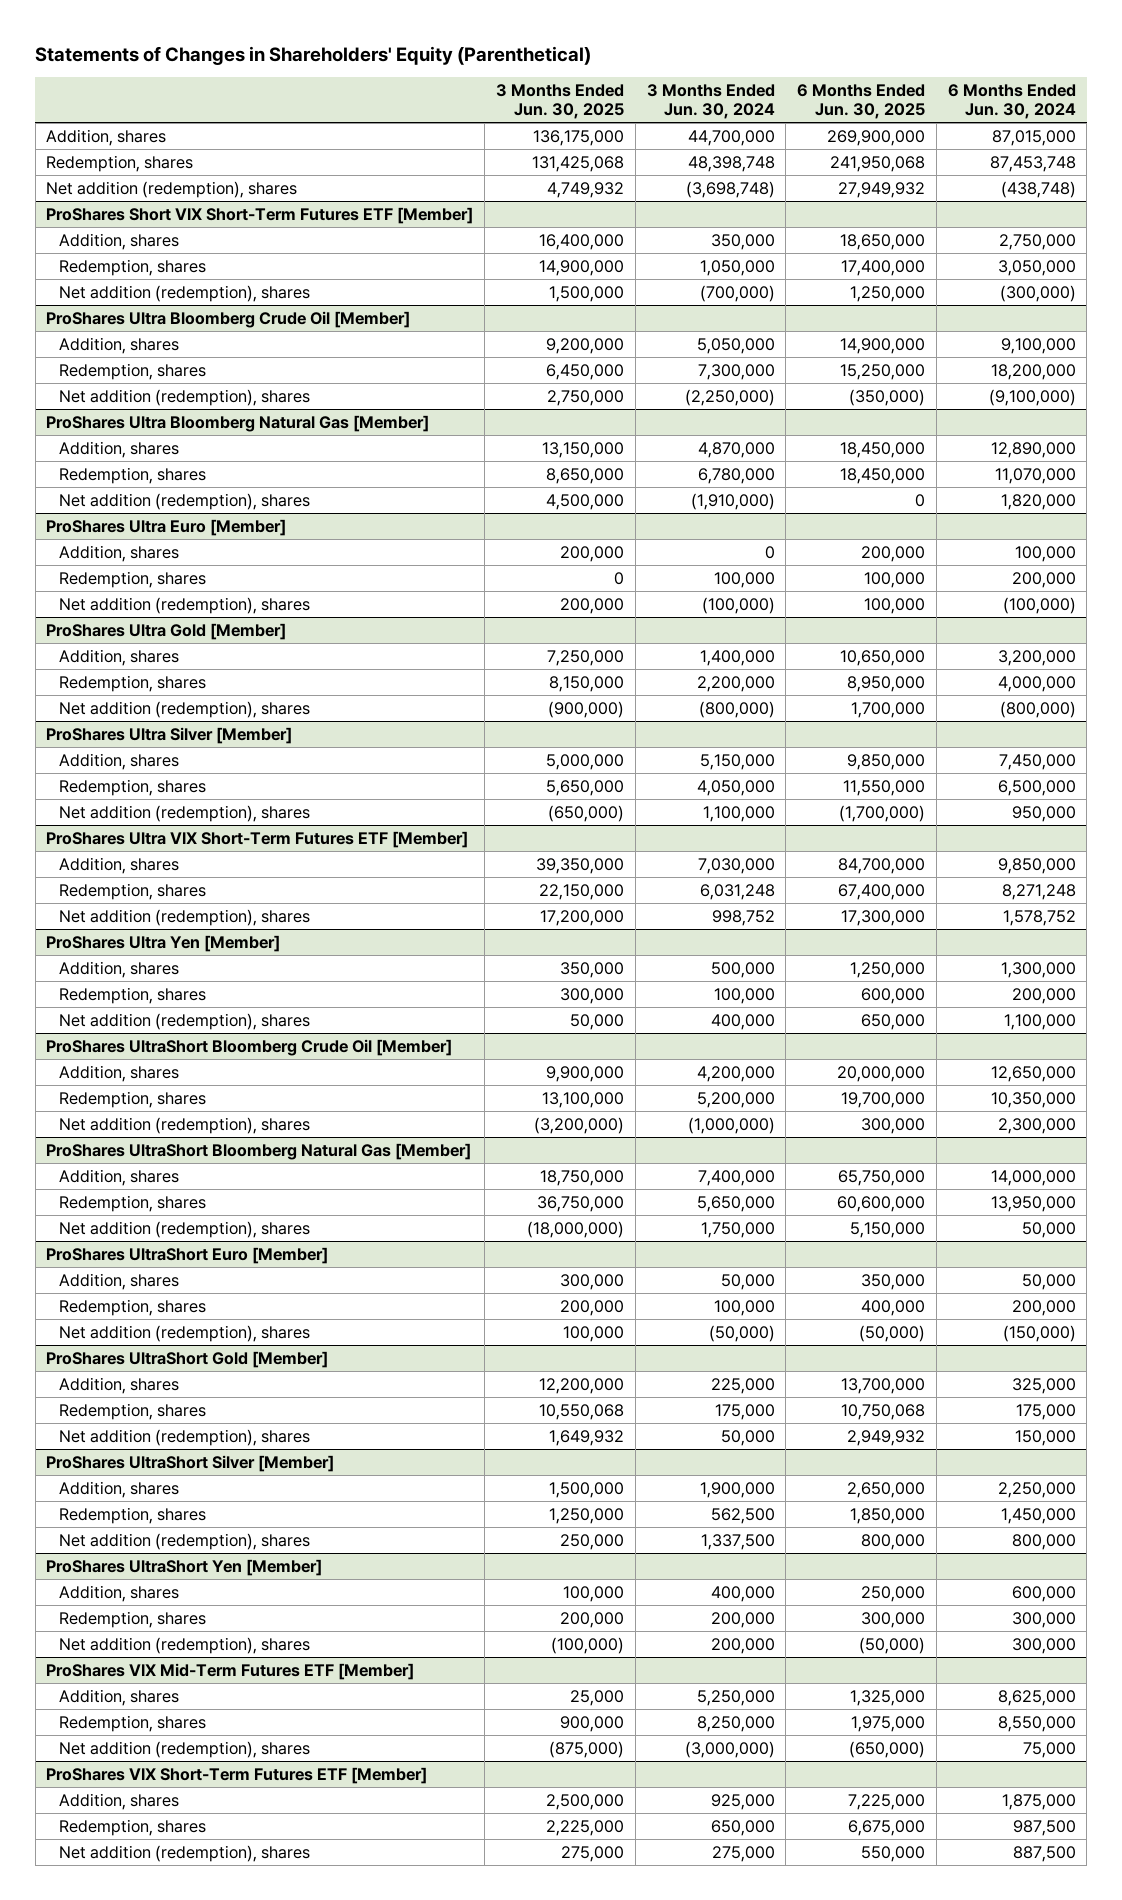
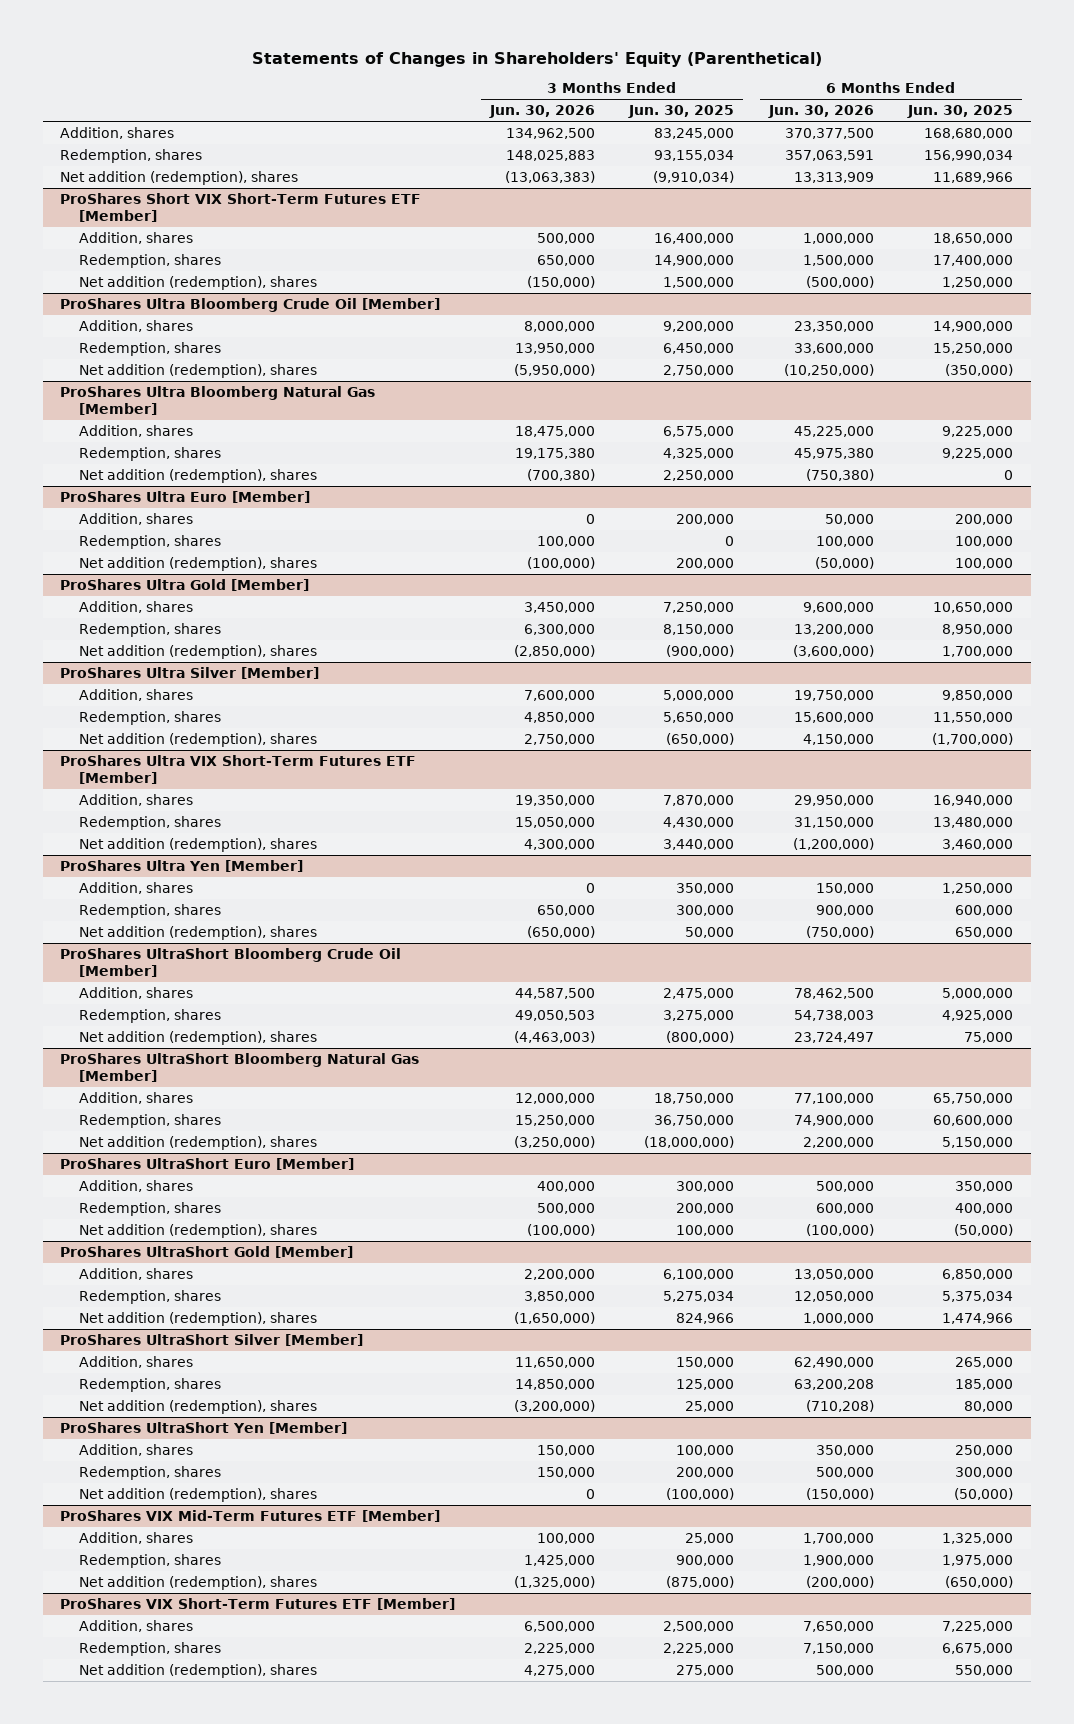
- | 3 Months Ended Jun. 30, 2025 | 3 Months Ended Jun. 30, 2024 | 6 Months Ended Jun. 30, 2025 | 6 Months Ended Jun. 30, 2024
+ | 3 Months Ended Jun. 30, 2026 | 3 Months Ended Jun. 30, 2025 | 6 Months Ended Jun. 30, 2026 | 6 Months Ended Jun. 30, 2025
- Addition, shares | 136,175,000 | 44,700,000 | 269,900,000 | 87,015,000
- Redemption, shares | 131,425,068 | 48,398,748 | 241,950,068 | 87,453,748
- Net addition (redemption), shares | 4,749,932 | (3,698,748) | 27,949,932 | (438,748)
+ Addition, shares | 134,962,500 | 83,245,000 | 370,377,500 | 168,680,000
+ Redemption, shares | 148,025,883 | 93,155,034 | 357,063,591 | 156,990,034
+ Net addition (redemption), shares | (13,063,383) | (9,910,034) | 13,313,909 | 11,689,966
@ ProShares Ultra Bloomberg Natural Gas [Member]
- Addition, shares | 13,150,000 | 4,870,000 | 18,450,000 | 12,890,000
- Redemption, shares | 8,650,000 | 6,780,000 | 18,450,000 | 11,070,000
- Net addition (redemption), shares | 4,500,000 | (1,910,000) | 0 | 1,820,000
+ Addition, shares | 18,475,000 | 6,575,000 | 45,225,000 | 9,225,000
+ Redemption, shares | 19,175,380 | 4,325,000 | 45,975,380 | 9,225,000
+ Net addition (redemption), shares | (700,380) | 2,250,000 | (750,380) | 0
@ ProShares Ultra VIX Short-Term Futures ETF [Member]
- Addition, shares | 39,350,000 | 7,030,000 | 84,700,000 | 9,850,000
- Redemption, shares | 22,150,000 | 6,031,248 | 67,400,000 | 8,271,248
- Net addition (redemption), shares | 17,200,000 | 998,752 | 17,300,000 | 1,578,752
+ Addition, shares | 19,350,000 | 7,870,000 | 29,950,000 | 16,940,000
+ Redemption, shares | 15,050,000 | 4,430,000 | 31,150,000 | 13,480,000
+ Net addition (redemption), shares | 4,300,000 | 3,440,000 | (1,200,000) | 3,460,000
@ ProShares UltraShort Bloomberg Crude Oil [Member]
- Addition, shares | 9,900,000 | 4,200,000 | 20,000,000 | 12,650,000
- Redemption, shares | 13,100,000 | 5,200,000 | 19,700,000 | 10,350,000
- Net addition (redemption), shares | (3,200,000) | (1,000,000) | 300,000 | 2,300,000
+ Addition, shares | 44,587,500 | 2,475,000 | 78,462,500 | 5,000,000
+ Redemption, shares | 49,050,503 | 3,275,000 | 54,738,003 | 4,925,000
+ Net addition (redemption), shares | (4,463,003) | (800,000) | 23,724,497 | 75,000
@ ProShares UltraShort Gold [Member]
- Addition, shares | 12,200,000 | 225,000 | 13,700,000 | 325,000
- Redemption, shares | 10,550,068 | 175,000 | 10,750,068 | 175,000
- Net addition (redemption), shares | 1,649,932 | 50,000 | 2,949,932 | 150,000
+ Addition, shares | 2,200,000 | 6,100,000 | 13,050,000 | 6,850,000
+ Redemption, shares | 3,850,000 | 5,275,034 | 12,050,000 | 5,375,034
+ Net addition (redemption), shares | (1,650,000) | 824,966 | 1,000,000 | 1,474,966
@ ProShares UltraShort Silver [Member]
- Addition, shares | 1,500,000 | 1,900,000 | 2,650,000 | 2,250,000
- Redemption, shares | 1,250,000 | 562,500 | 1,850,000 | 1,450,000
- Net addition (redemption), shares | 250,000 | 1,337,500 | 800,000 | 800,000
+ Addition, shares | 11,650,000 | 150,000 | 62,490,000 | 265,000
+ Redemption, shares | 14,850,000 | 125,000 | 63,200,208 | 185,000
+ Net addition (redemption), shares | (3,200,000) | 25,000 | (710,208) | 80,000

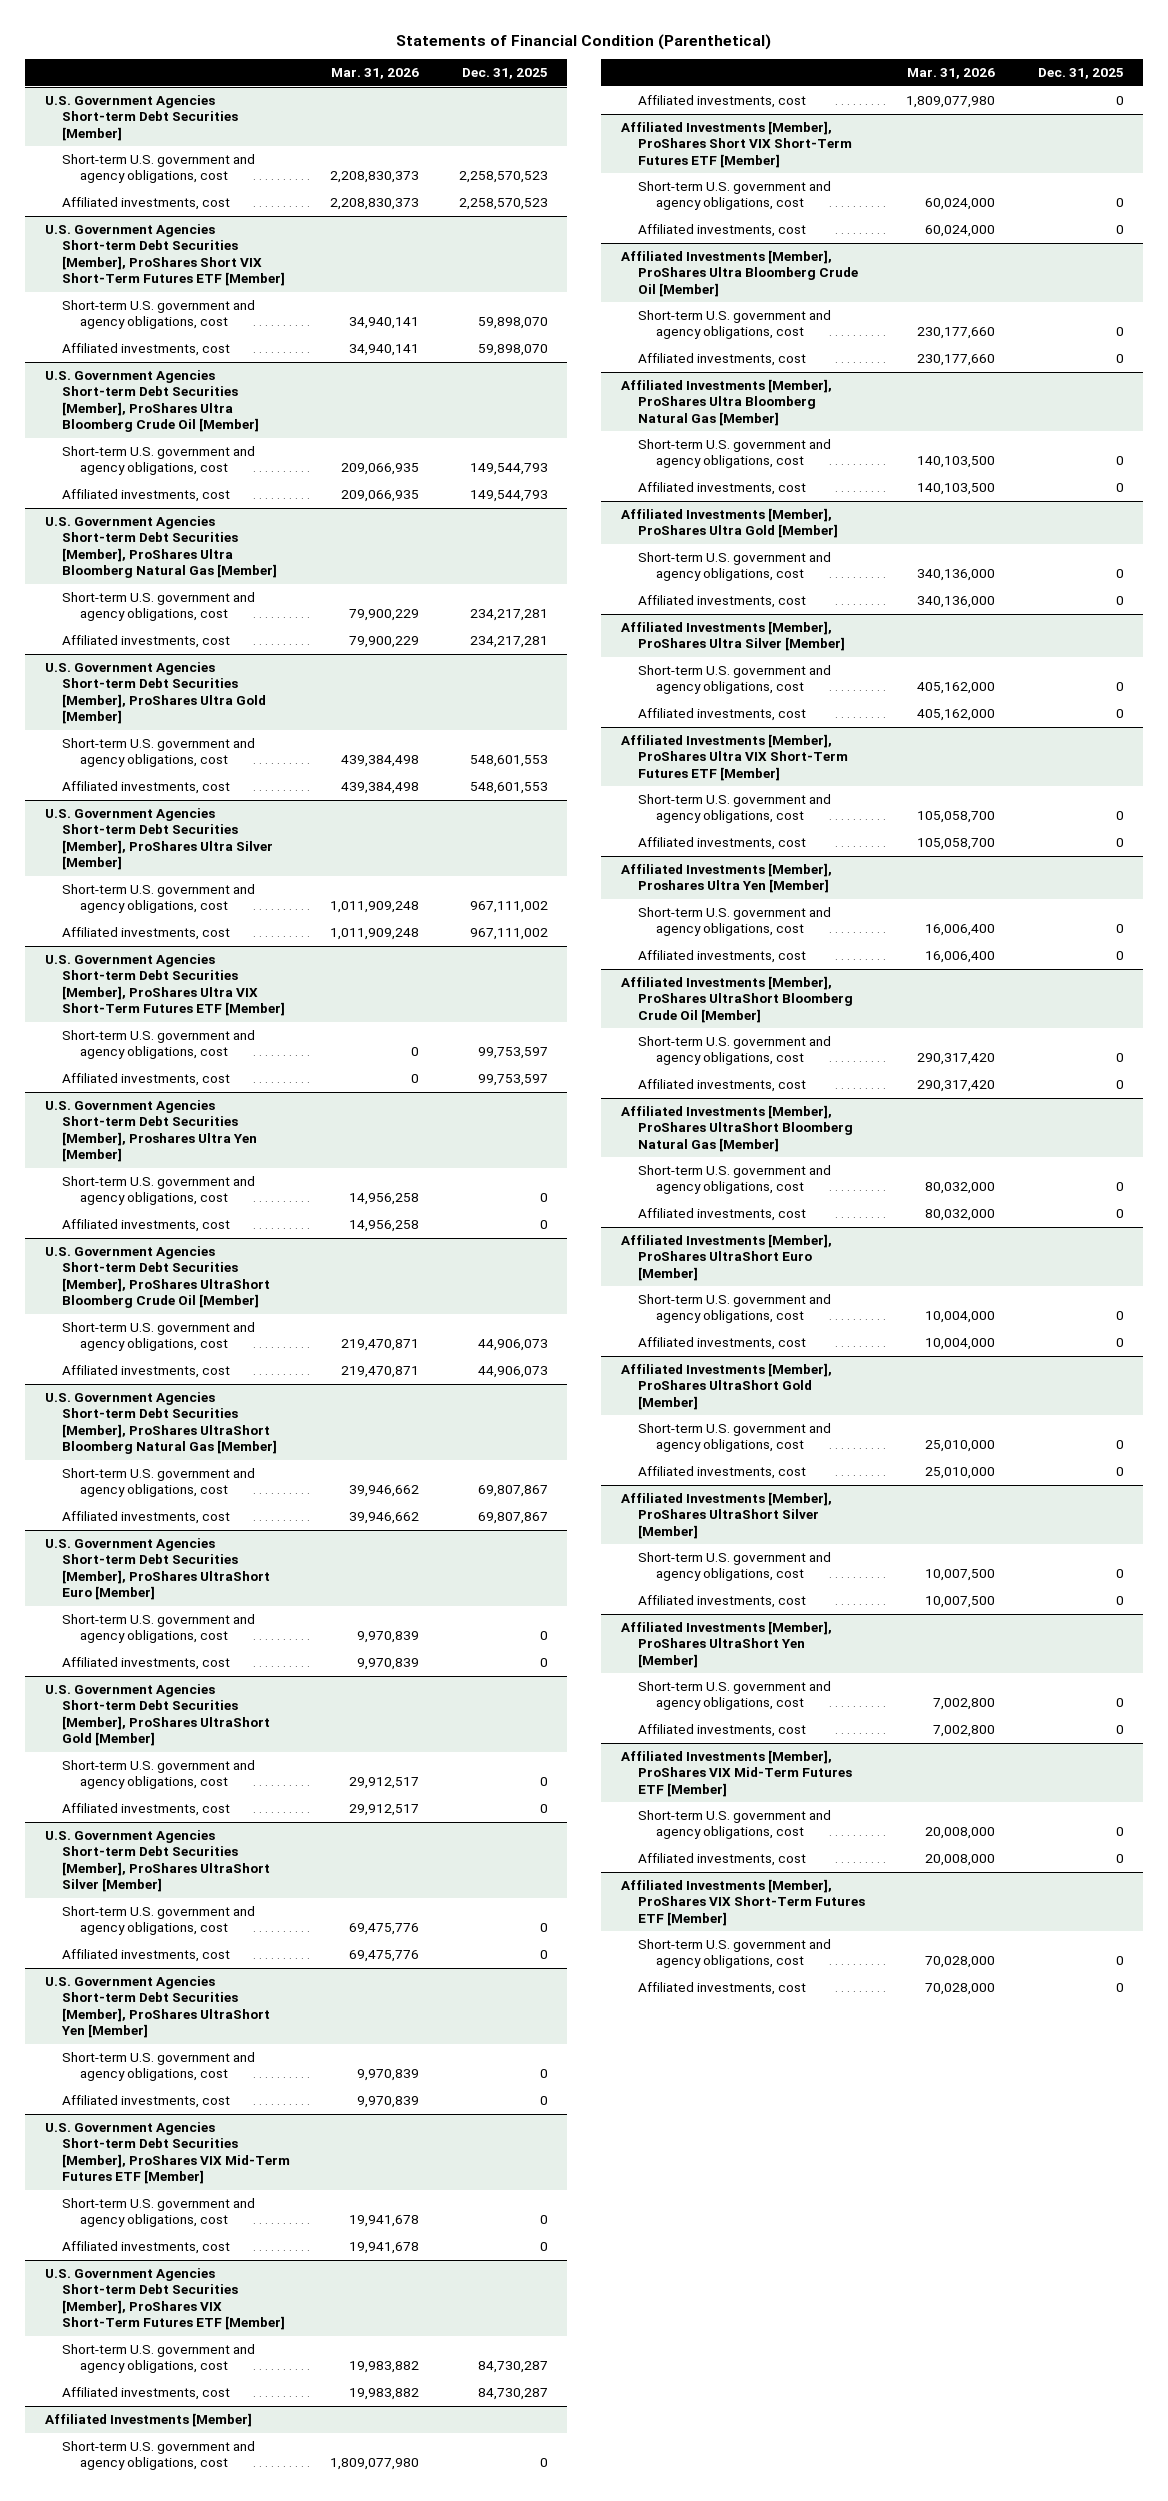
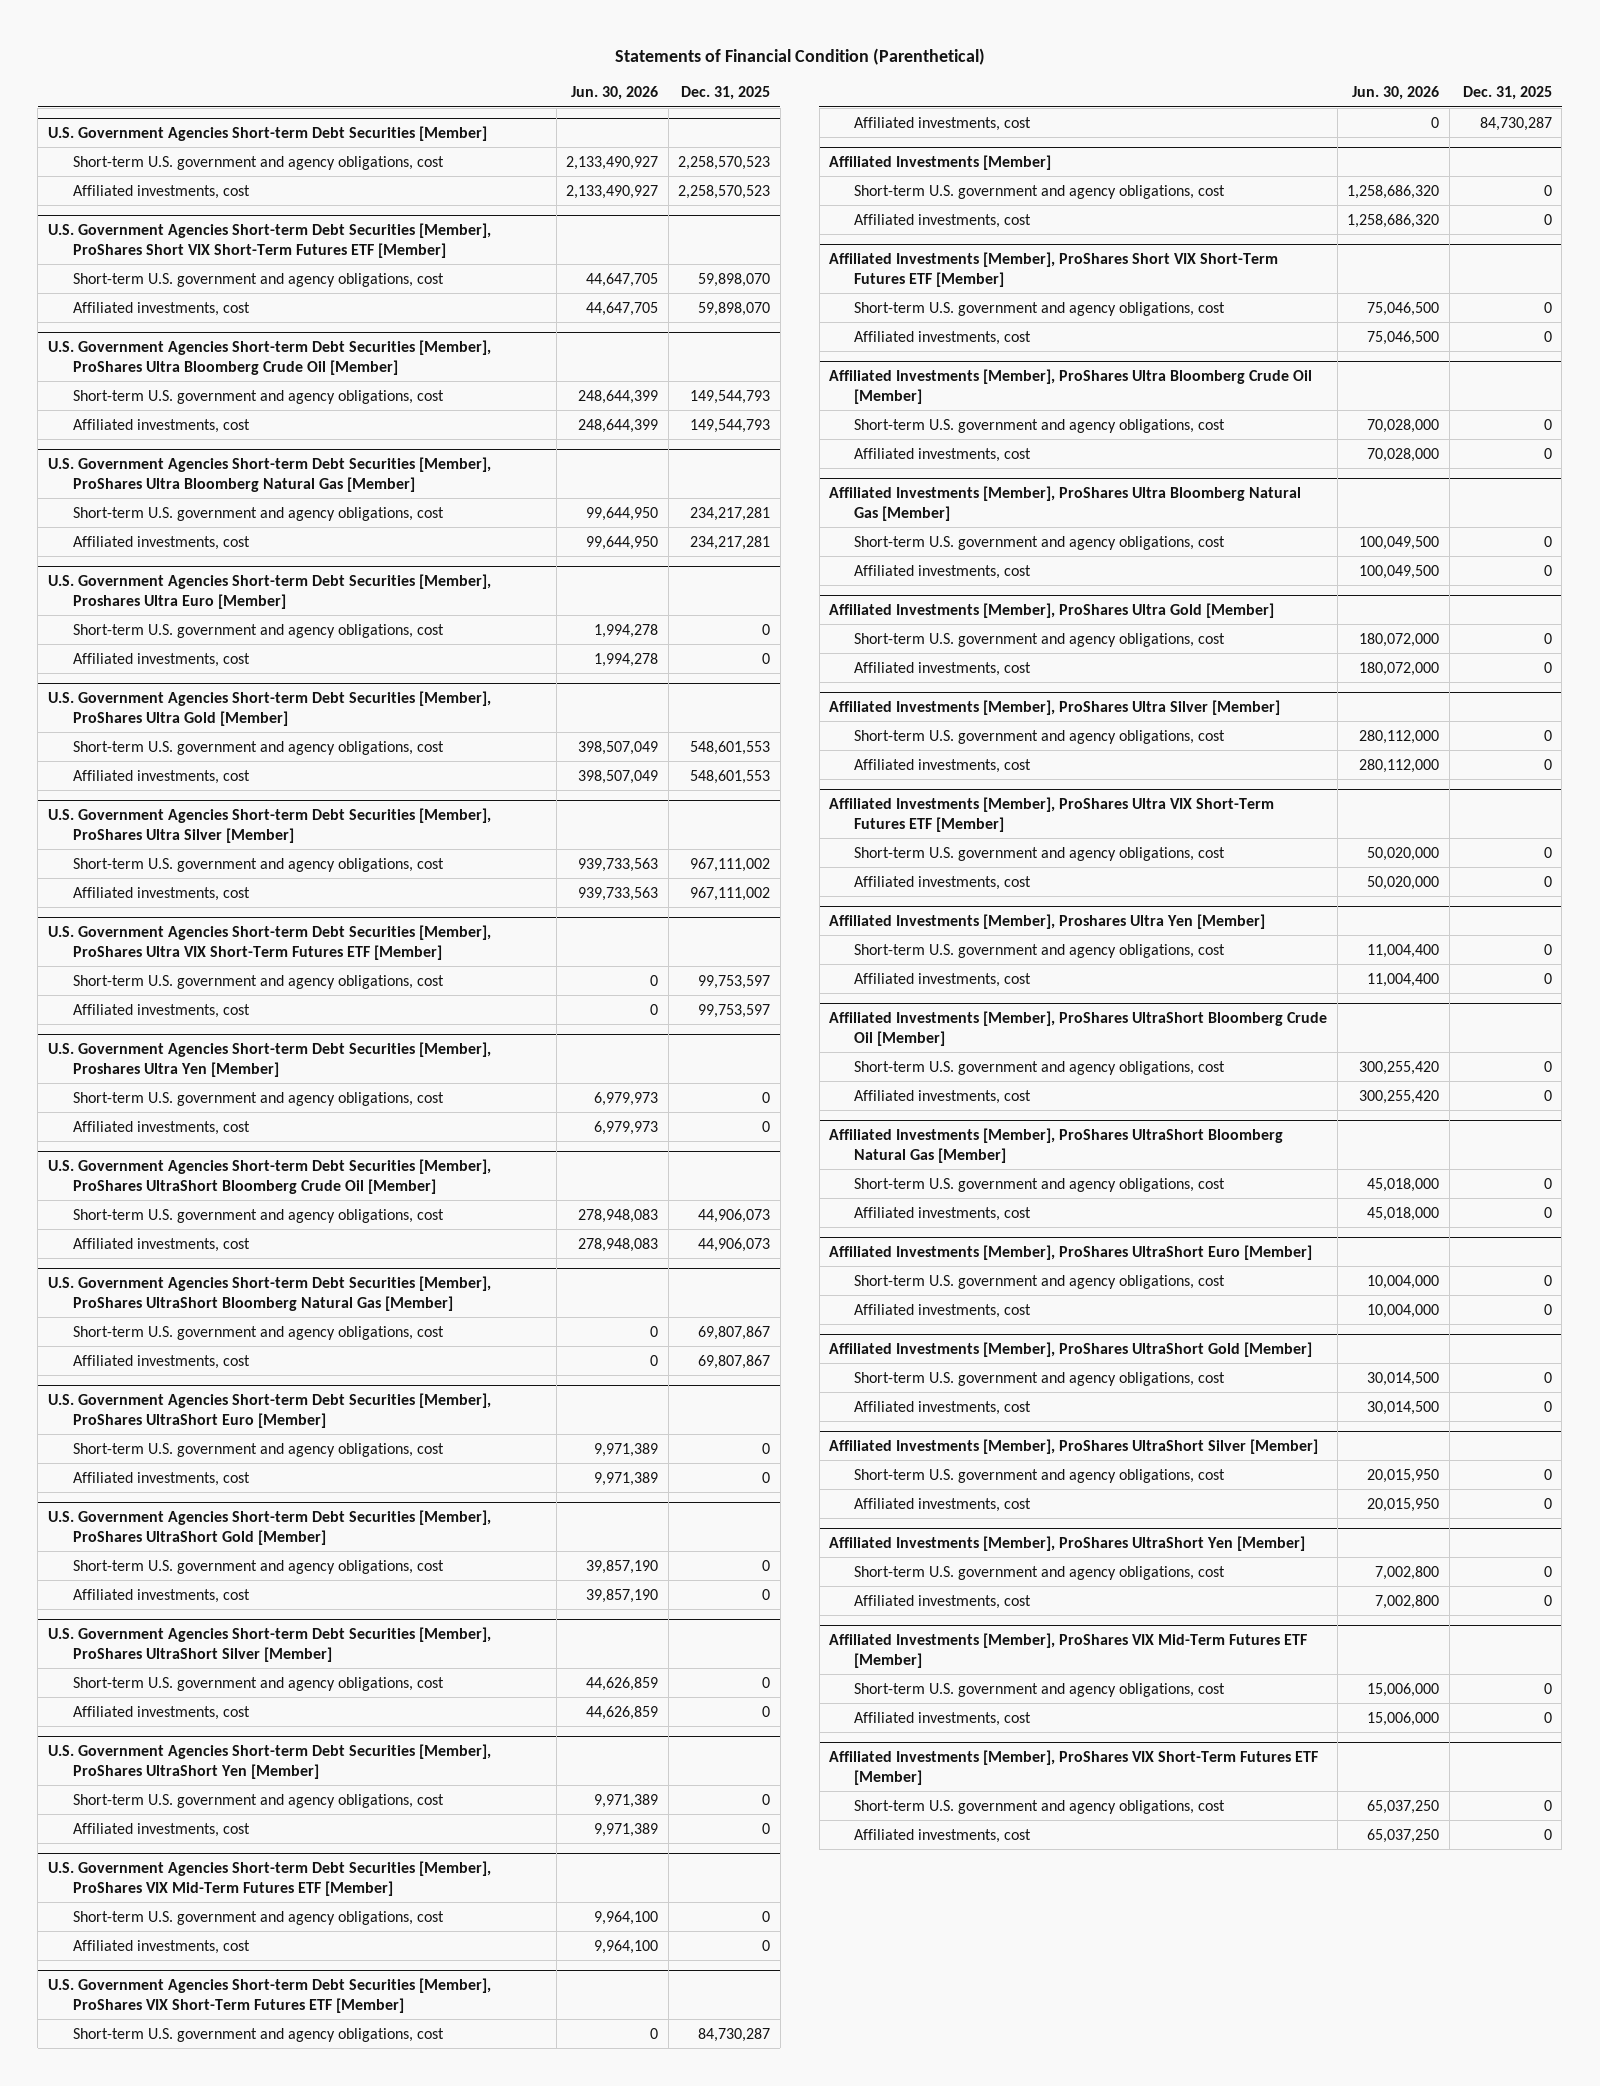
- | Mar. 31, 2026 | Dec. 31, 2025
+ | Jun. 30, 2026 | Dec. 31, 2025
+ U.S. Government Agencies Short-term Debt Securities [Member], Proshares Ultra Euro [Member]
+ Short-term U.S. government and agency obligations, cost | 1,994,278 | 0
+ Affiliated investments, cost | 1,994,278 | 0

